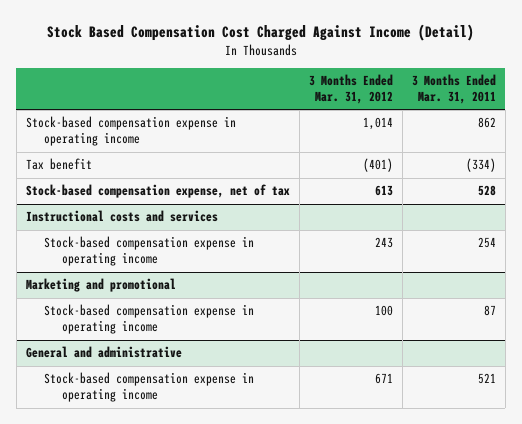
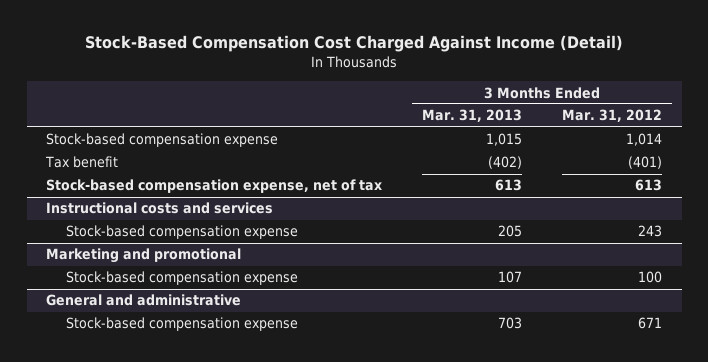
- Stock Based Compensation Cost Charged Against Income (Detail)
+ Stock-Based Compensation Cost Charged Against Income (Detail)
- | 3 Months Ended Mar. 31, 2012 | 3 Months Ended Mar. 31, 2011
+ | 3 Months Ended Mar. 31, 2013 | 3 Months Ended Mar. 31, 2012
- Stock-based compensation expense in operating income | 1,014 | 862
+ Stock-based compensation expense | 1,015 | 1,014
@ Instructional costs and services
- Stock-based compensation expense in operating income | 243 | 254
+ Stock-based compensation expense | 205 | 243
@ Marketing and promotional
- Stock-based compensation expense in operating income | 100 | 87
+ Stock-based compensation expense | 107 | 100
@ General and administrative
- Stock-based compensation expense in operating income | 671 | 521
+ Stock-based compensation expense | 703 | 671

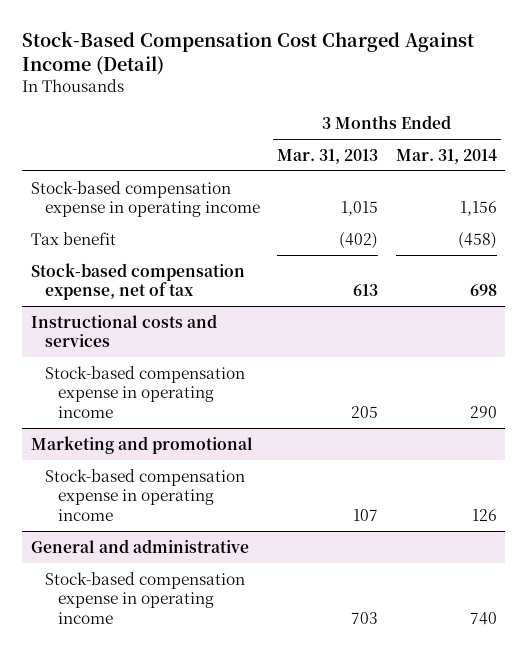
- | 3 Months Ended Mar. 31, 2013 | 3 Months Ended Mar. 31, 2012
+ | 3 Months Ended Mar. 31, 2013 | 3 Months Ended Mar. 31, 2014
- Stock-based compensation expense | 1,015 | 1,014
+ Stock-based compensation expense in operating income | 1,015 | 1,156
@ Instructional costs and services
- Stock-based compensation expense | 205 | 243
+ Stock-based compensation expense in operating income | 205 | 290
@ Marketing and promotional
- Stock-based compensation expense | 107 | 100
+ Stock-based compensation expense in operating income | 107 | 126
@ General and administrative
- Stock-based compensation expense | 703 | 671
+ Stock-based compensation expense in operating income | 703 | 740

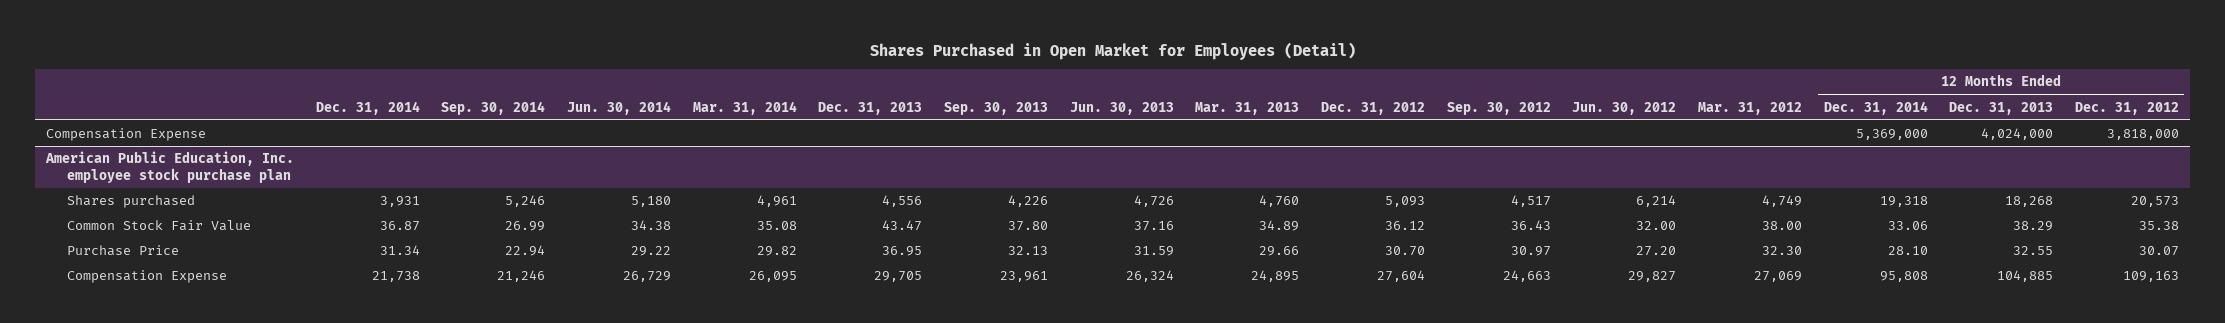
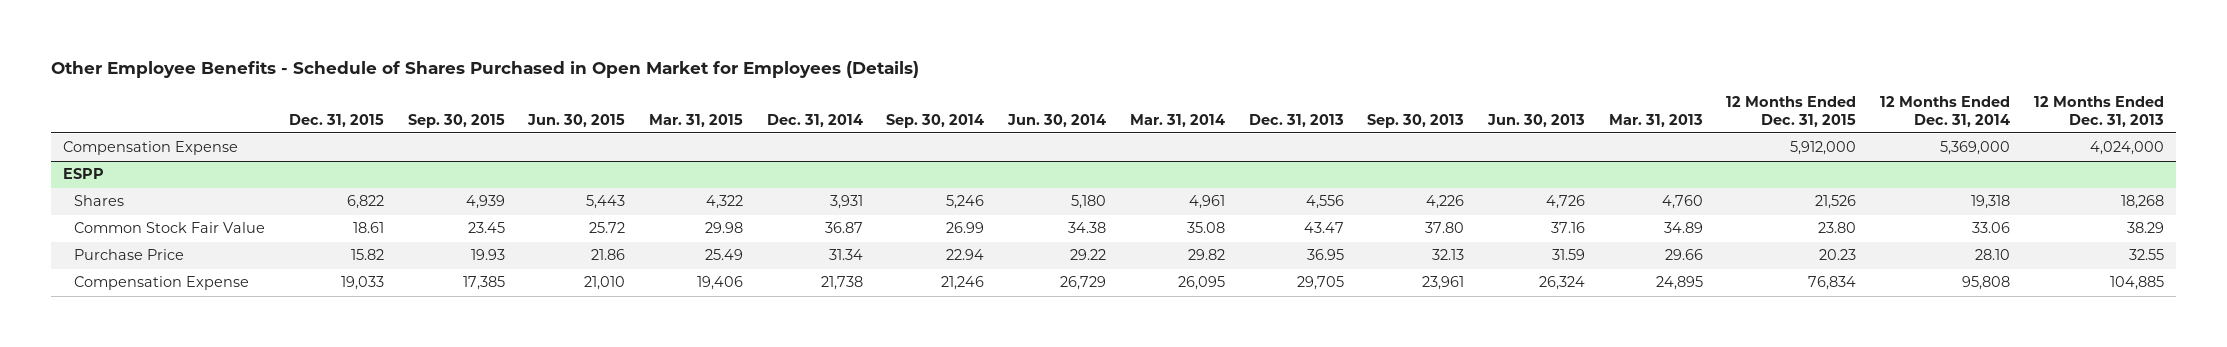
- Shares Purchased in Open Market for Employees (Detail)
+ Other Employee Benefits - Schedule of Shares Purchased in Open Market for Employees (Details)
- | Dec. 31, 2014 | Sep. 30, 2014 | Jun. 30, 2014 | Mar. 31, 2014 | Dec. 31, 2013 | Sep. 30, 2013 | Jun. 30, 2013 | Mar. 31, 2013 | Dec. 31, 2012 | Sep. 30, 2012 | Jun. 30, 2012 | Mar. 31, 2012 | 12 Months Ended Dec. 31, 2014 | 12 Months Ended Dec. 31, 2013 | 12 Months Ended Dec. 31, 2012
+ | Dec. 31, 2015 | Sep. 30, 2015 | Jun. 30, 2015 | Mar. 31, 2015 | Dec. 31, 2014 | Sep. 30, 2014 | Jun. 30, 2014 | Mar. 31, 2014 | Dec. 31, 2013 | Sep. 30, 2013 | Jun. 30, 2013 | Mar. 31, 2013 | 12 Months Ended Dec. 31, 2015 | 12 Months Ended Dec. 31, 2014 | 12 Months Ended Dec. 31, 2013
- American Public Education, Inc. employee stock purchase plan
- Shares purchased | 3,931 | 5,246 | 5,180 | 4,961 | 4,556 | 4,226 | 4,726 | 4,760 | 5,093 | 4,517 | 6,214 | 4,749 | 19,318 | 18,268 | 20,573
+ ESPP
+ Shares | 6,822 | 4,939 | 5,443 | 4,322 | 3,931 | 5,246 | 5,180 | 4,961 | 4,556 | 4,226 | 4,726 | 4,760 | 21,526 | 19,318 | 18,268

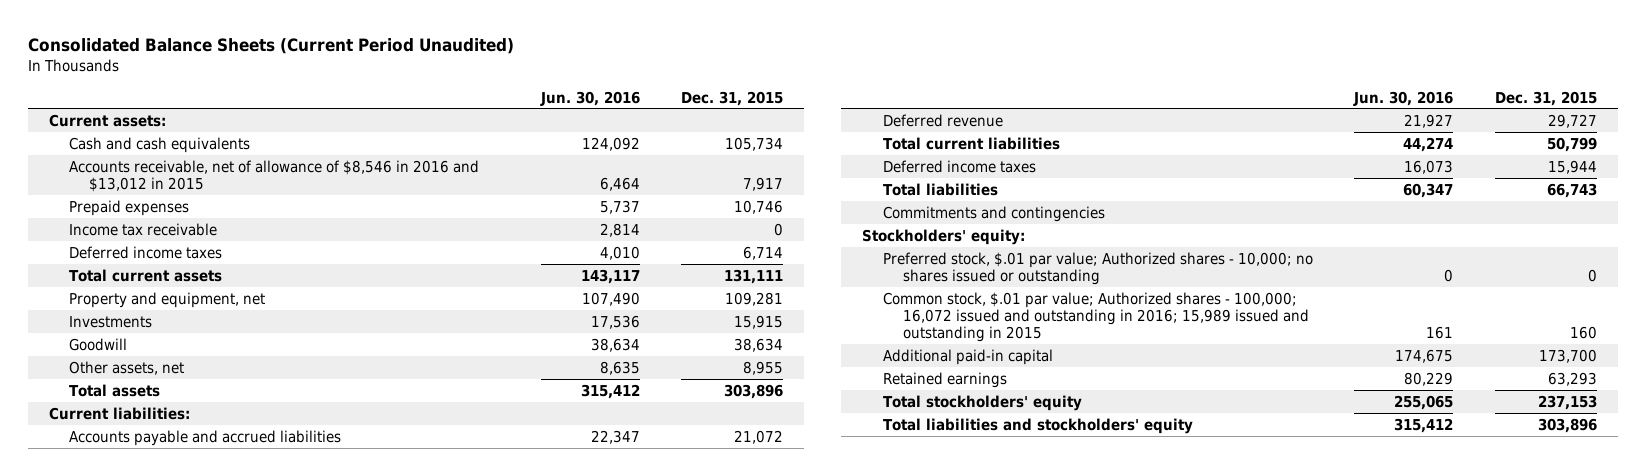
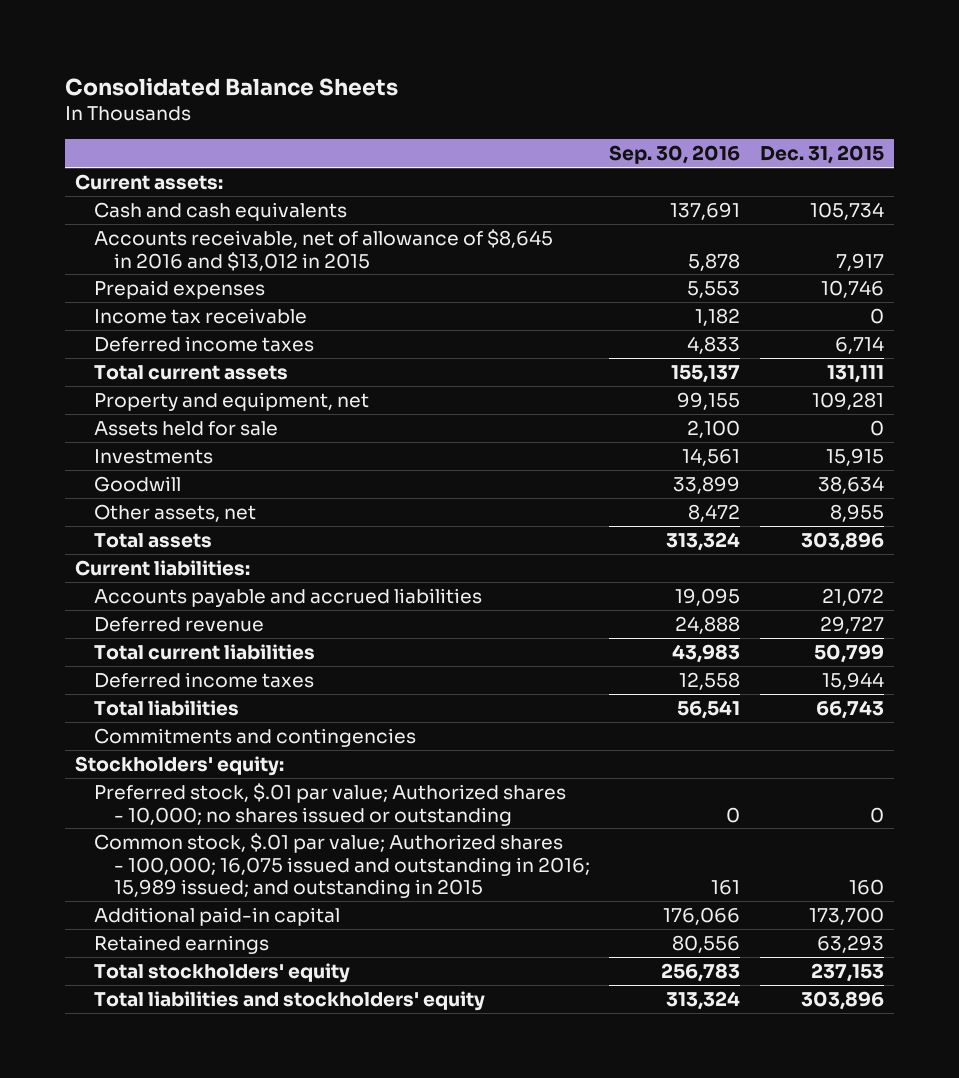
- Consolidated Balance Sheets (Current Period Unaudited)
+ Consolidated Balance Sheets
- | Jun. 30, 2016 | Dec. 31, 2015
+ | Sep. 30, 2016 | Dec. 31, 2015
- Accounts receivable, net of allowance of $8,546 in 2016 and $13,012 in 2015 | 6,464 | 7,917
+ Accounts receivable, net of allowance of $8,645 in 2016 and $13,012 in 2015 | 5,878 | 7,917
+ Assets held for sale | 2,100 | 0
- Common stock, $.01 par value; Authorized shares - 100,000; 16,072 issued and outstanding in 2016; 15,989 issued and outstanding in 2015 | 161 | 160
+ Common stock, $.01 par value; Authorized shares - 100,000; 16,075 issued and outstanding in 2016; 15,989 issued; and outstanding in 2015 | 161 | 160

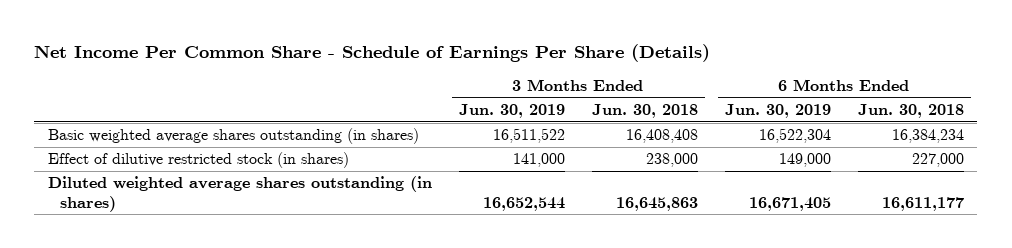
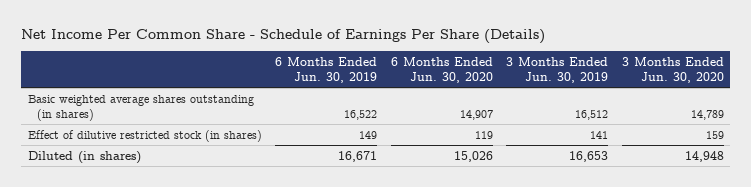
- | 3 Months Ended Jun. 30, 2019 | 3 Months Ended Jun. 30, 2018 | 6 Months Ended Jun. 30, 2019 | 6 Months Ended Jun. 30, 2018
+ | 6 Months Ended Jun. 30, 2019 | 6 Months Ended Jun. 30, 2020 | 3 Months Ended Jun. 30, 2019 | 3 Months Ended Jun. 30, 2020
- Basic weighted average shares outstanding (in shares) | 16,511,522 | 16,408,408 | 16,522,304 | 16,384,234
- Effect of dilutive restricted stock (in shares) | 141,000 | 238,000 | 149,000 | 227,000
- Diluted weighted average shares outstanding (in shares) | 16,652,544 | 16,645,863 | 16,671,405 | 16,611,177
+ Basic weighted average shares outstanding (in shares) | 16,522 | 14,907 | 16,512 | 14,789
+ Effect of dilutive restricted stock (in shares) | 149 | 119 | 141 | 159
+ Diluted (in shares) | 16,671 | 15,026 | 16,653 | 14,948

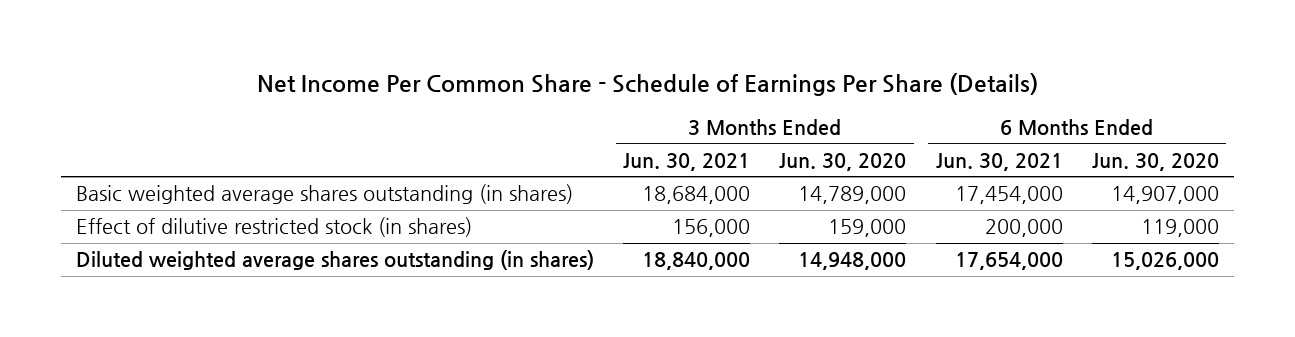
- | 6 Months Ended Jun. 30, 2019 | 6 Months Ended Jun. 30, 2020 | 3 Months Ended Jun. 30, 2019 | 3 Months Ended Jun. 30, 2020
+ | 3 Months Ended Jun. 30, 2021 | 3 Months Ended Jun. 30, 2020 | 6 Months Ended Jun. 30, 2021 | 6 Months Ended Jun. 30, 2020
- Basic weighted average shares outstanding (in shares) | 16,522 | 14,907 | 16,512 | 14,789
- Effect of dilutive restricted stock (in shares) | 149 | 119 | 141 | 159
- Diluted (in shares) | 16,671 | 15,026 | 16,653 | 14,948
+ Basic weighted average shares outstanding (in shares) | 18,684,000 | 14,789,000 | 17,454,000 | 14,907,000
+ Effect of dilutive restricted stock (in shares) | 156,000 | 159,000 | 200,000 | 119,000
+ Diluted weighted average shares outstanding (in shares) | 18,840,000 | 14,948,000 | 17,654,000 | 15,026,000

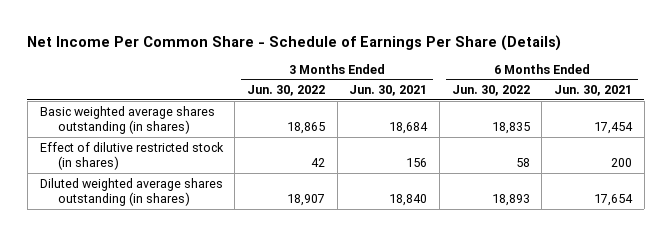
- | 3 Months Ended Jun. 30, 2021 | 3 Months Ended Jun. 30, 2020 | 6 Months Ended Jun. 30, 2021 | 6 Months Ended Jun. 30, 2020
+ | 3 Months Ended Jun. 30, 2022 | 3 Months Ended Jun. 30, 2021 | 6 Months Ended Jun. 30, 2022 | 6 Months Ended Jun. 30, 2021
- Basic weighted average shares outstanding (in shares) | 18,684,000 | 14,789,000 | 17,454,000 | 14,907,000
- Effect of dilutive restricted stock (in shares) | 156,000 | 159,000 | 200,000 | 119,000
- Diluted weighted average shares outstanding (in shares) | 18,840,000 | 14,948,000 | 17,654,000 | 15,026,000
+ Basic weighted average shares outstanding (in shares) | 18,865 | 18,684 | 18,835 | 17,454
+ Effect of dilutive restricted stock (in shares) | 42 | 156 | 58 | 200
+ Diluted weighted average shares outstanding (in shares) | 18,907 | 18,840 | 18,893 | 17,654

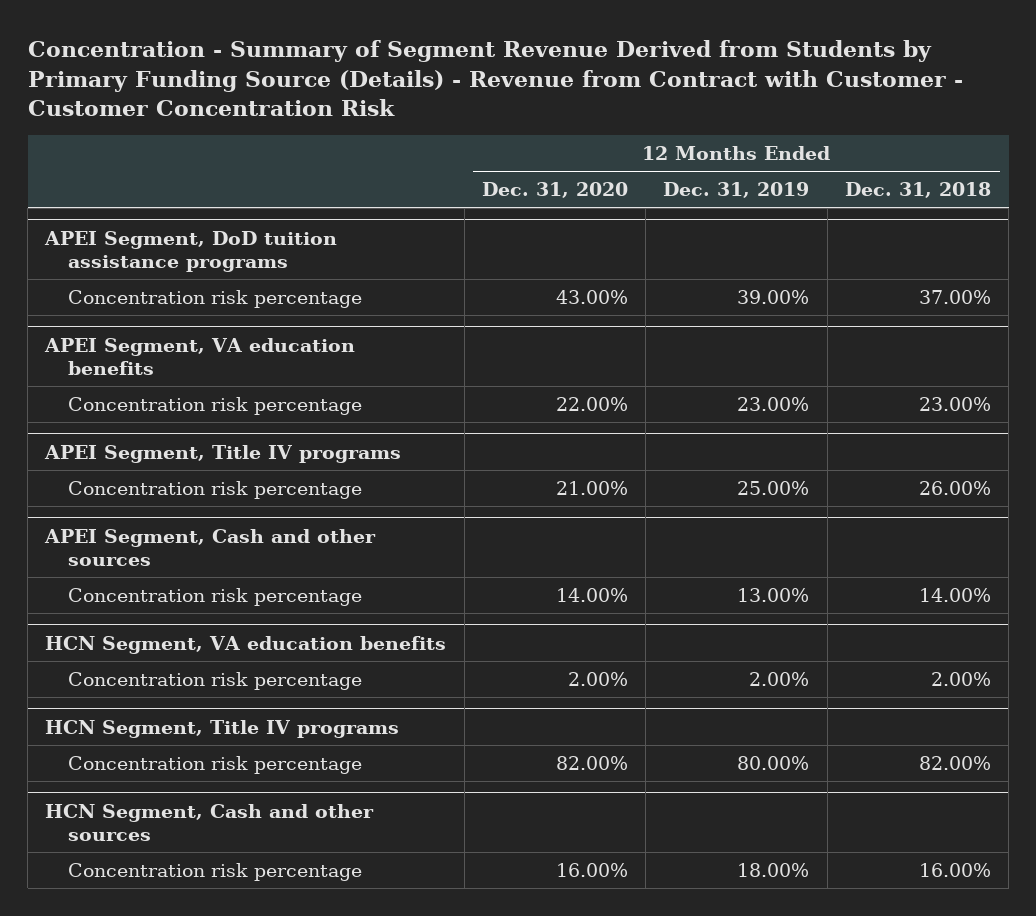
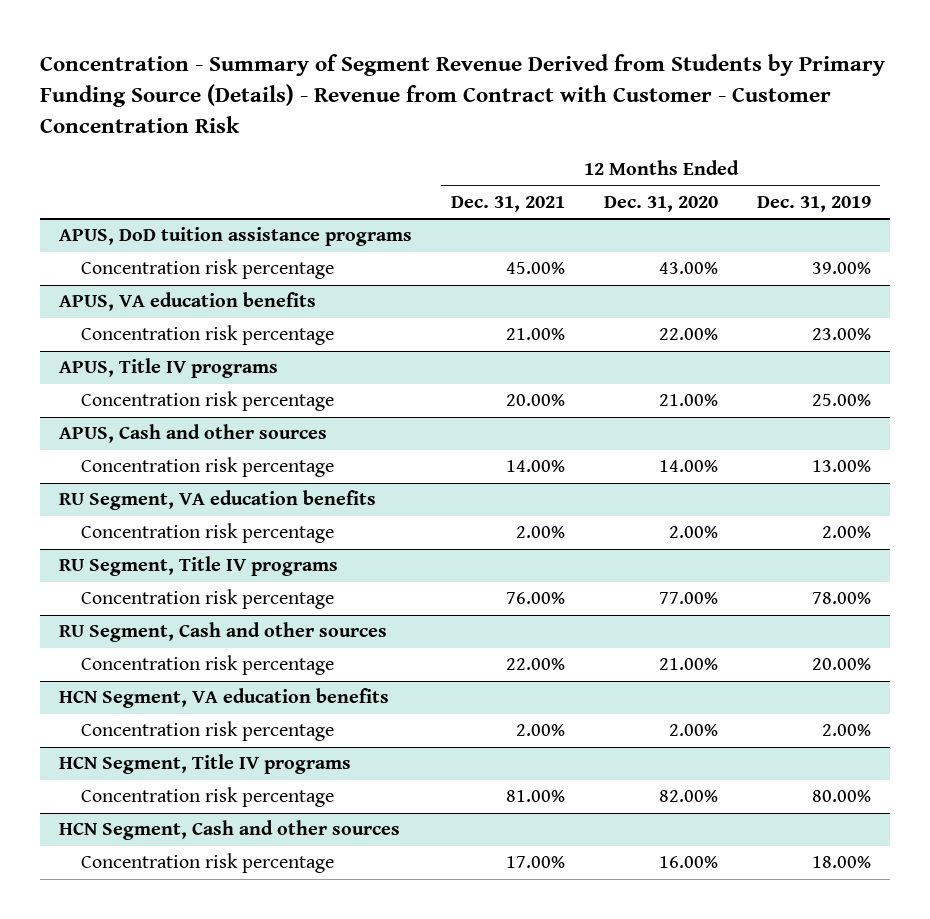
- | 12 Months Ended Dec. 31, 2020 | 12 Months Ended Dec. 31, 2019 | 12 Months Ended Dec. 31, 2018
+ | 12 Months Ended Dec. 31, 2021 | 12 Months Ended Dec. 31, 2020 | 12 Months Ended Dec. 31, 2019
- APEI Segment, DoD tuition assistance programs
+ APUS, DoD tuition assistance programs
- APEI Segment, VA education benefits
+ APUS, VA education benefits
- APEI Segment, Title IV programs
+ APUS, Title IV programs
- APEI Segment, Cash and other sources
+ APUS, Cash and other sources
+ RU Segment, VA education benefits
+ Concentration risk percentage | 2.00% | 2.00% | 2.00%
+ RU Segment, Title IV programs
+ Concentration risk percentage | 76.00% | 77.00% | 78.00%
+ RU Segment, Cash and other sources
+ Concentration risk percentage | 22.00% | 21.00% | 20.00%

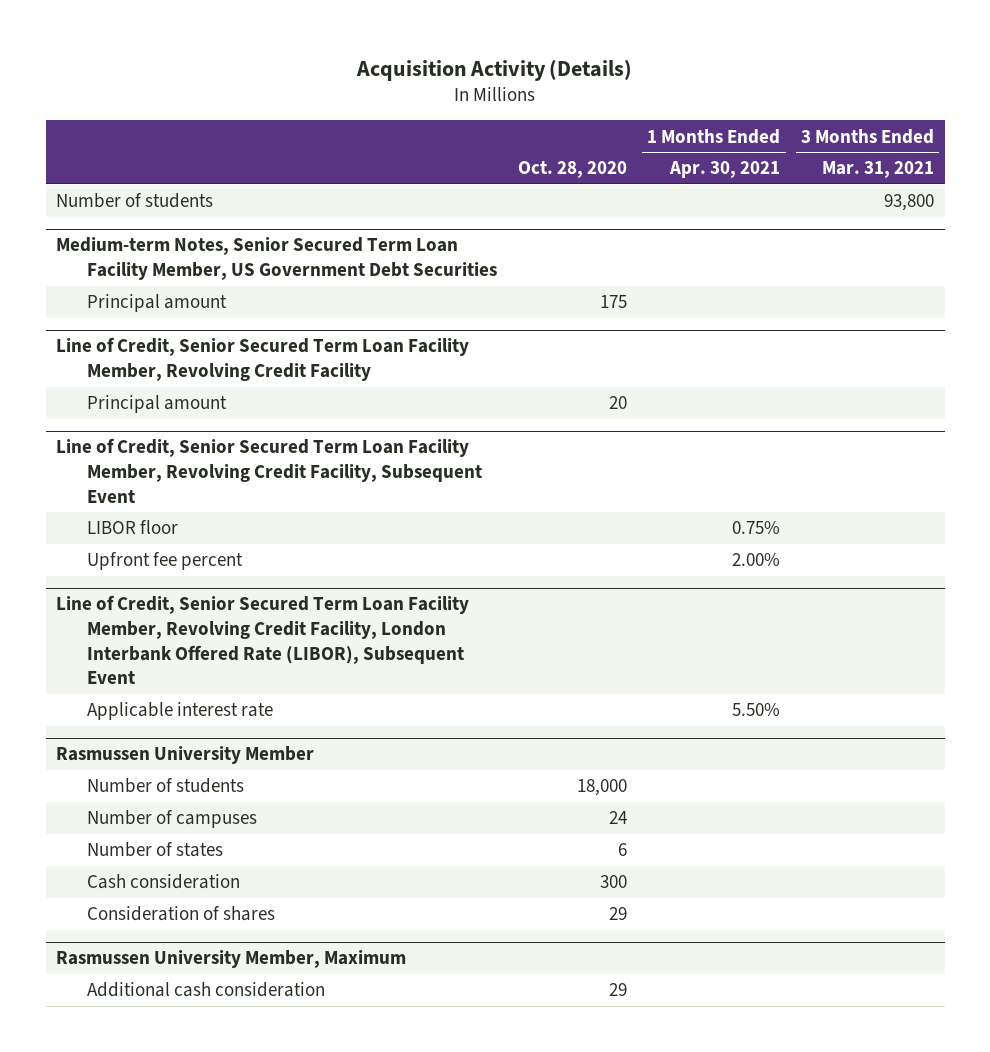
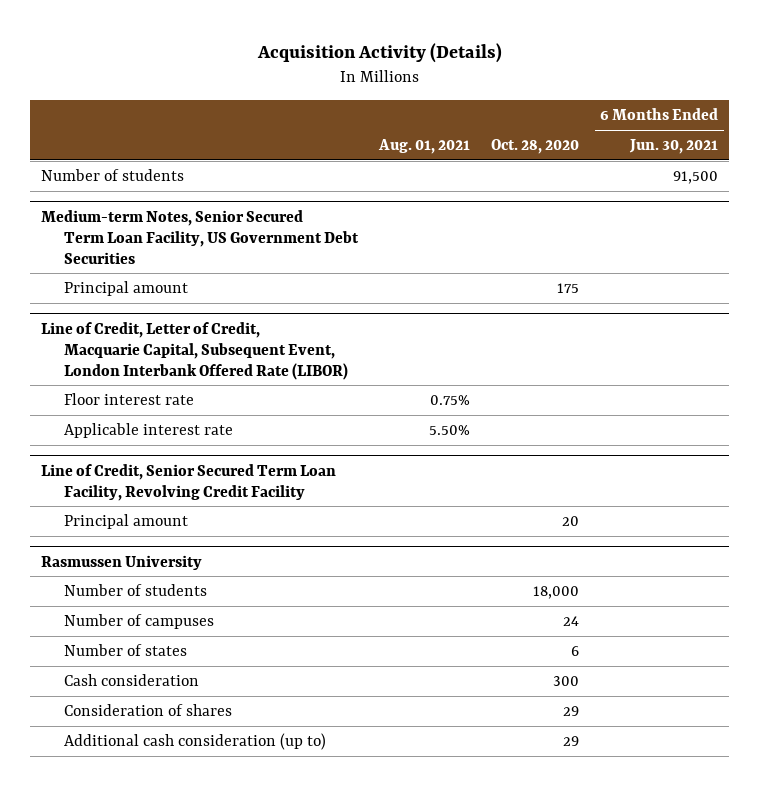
- | Oct. 28, 2020 | 1 Months Ended Apr. 30, 2021 | 3 Months Ended Mar. 31, 2021
+ | Aug. 01, 2021 | Oct. 28, 2020 | 6 Months Ended Jun. 30, 2021
- Medium-term Notes, Senior Secured Term Loan Facility Member, US Government Debt Securities
+ Medium-term Notes, Senior Secured Term Loan Facility, US Government Debt Securities
- Line of Credit, Senior Secured Term Loan Facility Member, Revolving Credit Facility
- Principal amount | 20 | |
- Line of Credit, Senior Secured Term Loan Facility Member, Revolving Credit Facility, Subsequent Event
- LIBOR floor | | 0.75% |
- Upfront fee percent | | 2.00% |
- Line of Credit, Senior Secured Term Loan Facility Member, Revolving Credit Facility, London Interbank Offered Rate (LIBOR), Subsequent Event
+ Line of Credit, Letter of Credit, Macquarie Capital, Subsequent Event, London Interbank Offered Rate (LIBOR)
+ Floor interest rate | 0.75% | |
- Rasmussen University Member
+ Line of Credit, Senior Secured Term Loan Facility, Revolving Credit Facility
+ Principal amount | | 20 |
+ Rasmussen University
- Rasmussen University Member, Maximum
- Additional cash consideration | 29 | |
+ Additional cash consideration (up to) | | 29 |

